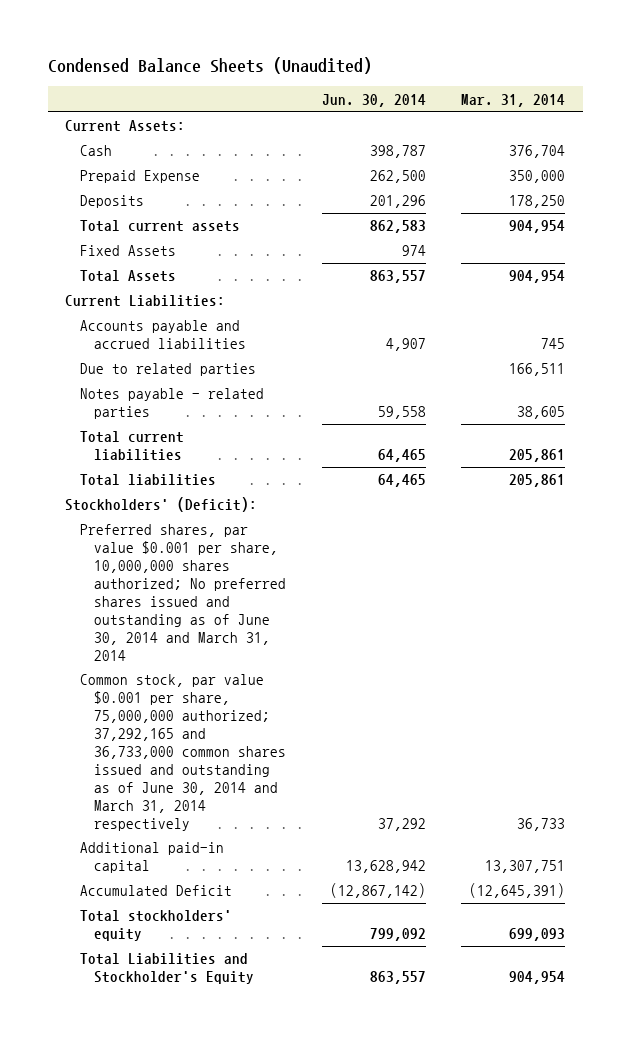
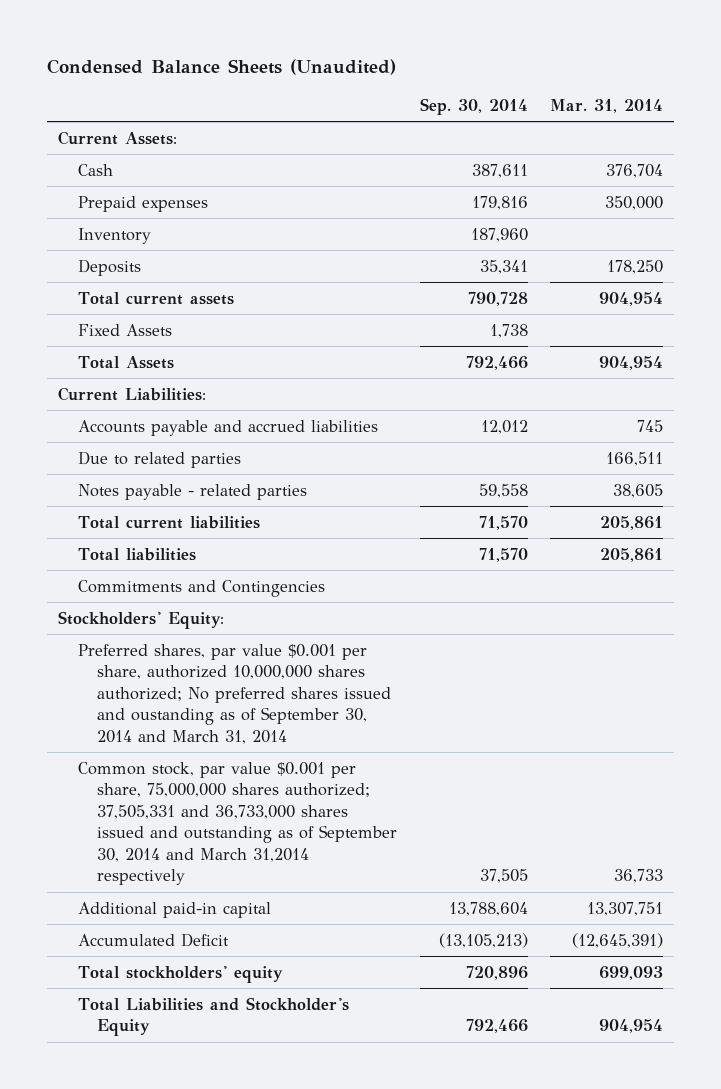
- | Jun. 30, 2014 | Mar. 31, 2014
+ | Sep. 30, 2014 | Mar. 31, 2014
- Prepaid Expense | 262,500 | 350,000
+ Prepaid expenses | 179,816 | 350,000
+ Inventory | 187,960 |
- Stockholders' (Deficit):
- Preferred shares, par value $0.001 per share, 10,000,000 shares authorized; No preferred shares issued and outstanding as of June 30, 2014 and March 31, 2014
- Common stock, par value $0.001 per share, 75,000,000 authorized; 37,292,165 and 36,733,000 common shares issued and outstanding as of June 30, 2014 and March 31, 2014 respectively | 37,292 | 36,733
+ Commitments and Contingencies
+ Stockholders' Equity:
+ Preferred shares, par value $0.001 per share, authorized 10,000,000 shares authorized; No preferred shares issued and oustanding as of September 30, 2014 and March 31, 2014
+ Common stock, par value $0.001 per share, 75,000,000 shares authorized; 37,505,331 and 36,733,000 shares issued and outstanding as of September 30, 2014 and March 31,2014 respectively | 37,505 | 36,733

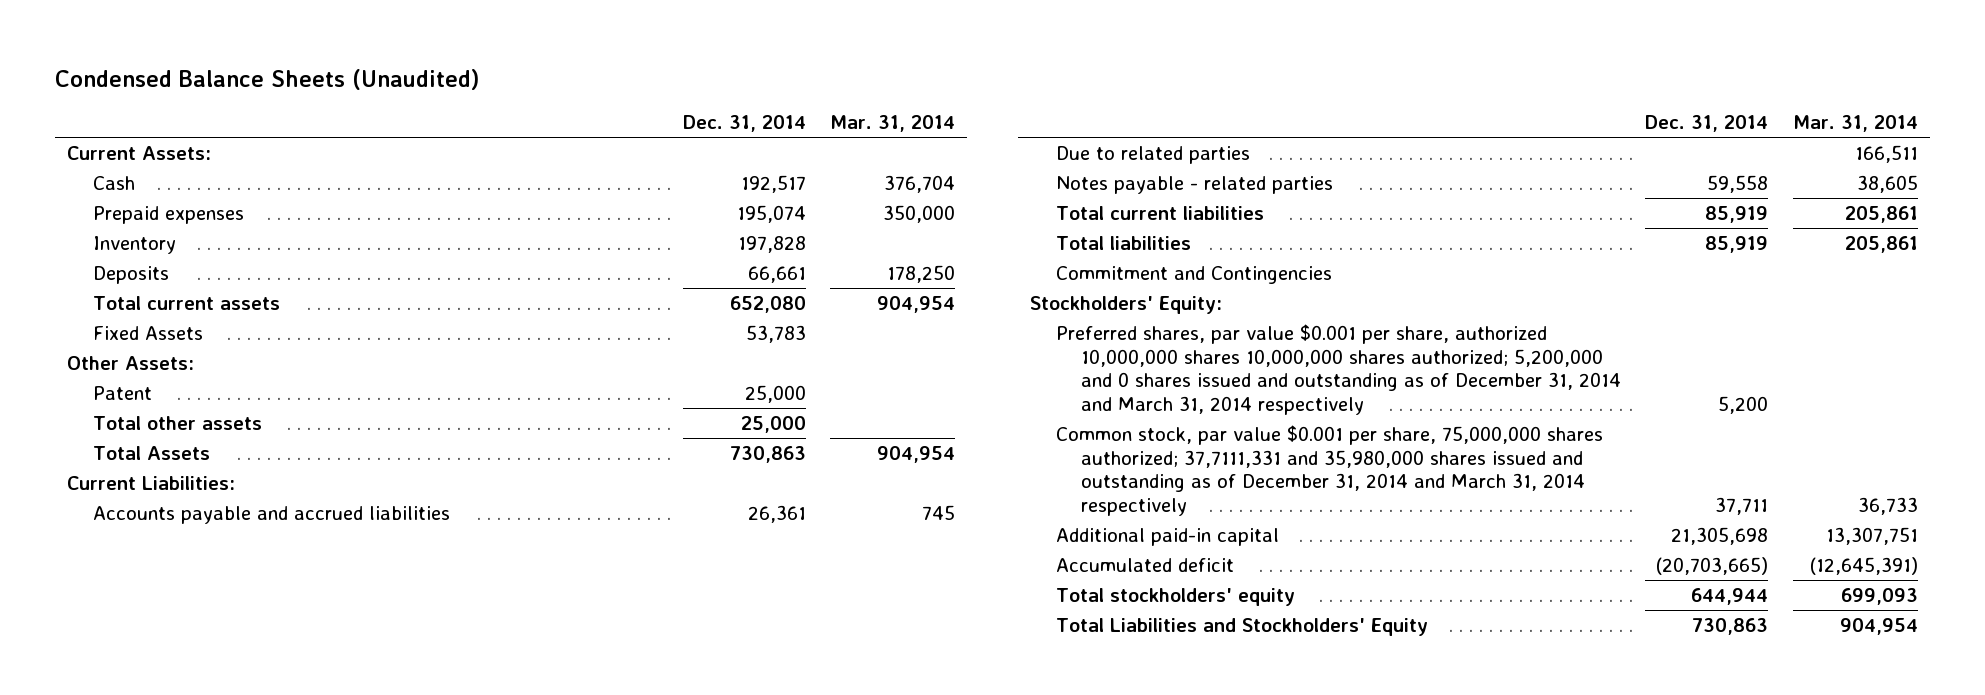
- | Sep. 30, 2014 | Mar. 31, 2014
+ | Dec. 31, 2014 | Mar. 31, 2014
+ Other Assets:
+ Patent | 25,000 |
+ Total other assets | 25,000 |
- Commitments and Contingencies
+ Commitment and Contingencies
- Preferred shares, par value $0.001 per share, authorized 10,000,000 shares authorized; No preferred shares issued and oustanding as of September 30, 2014 and March 31, 2014
- Common stock, par value $0.001 per share, 75,000,000 shares authorized; 37,505,331 and 36,733,000 shares issued and outstanding as of September 30, 2014 and March 31,2014 respectively | 37,505 | 36,733
+ Preferred shares, par value $0.001 per share, authorized 10,000,000 shares 10,000,000 shares authorized; 5,200,000 and 0 shares issued and outstanding as of December 31, 2014 and March 31, 2014 respectively | 5,200 |
+ Common stock, par value $0.001 per share, 75,000,000 shares authorized; 37,7111,331 and 35,980,000 shares issued and outstanding as of December 31, 2014 and March 31, 2014 respectively | 37,711 | 36,733
- Accumulated Deficit | (13,105,213) | (12,645,391)
+ Accumulated deficit | (20,703,665) | (12,645,391)
- Total Liabilities and Stockholder's Equity | 792,466 | 904,954
+ Total Liabilities and Stockholders' Equity | 730,863 | 904,954

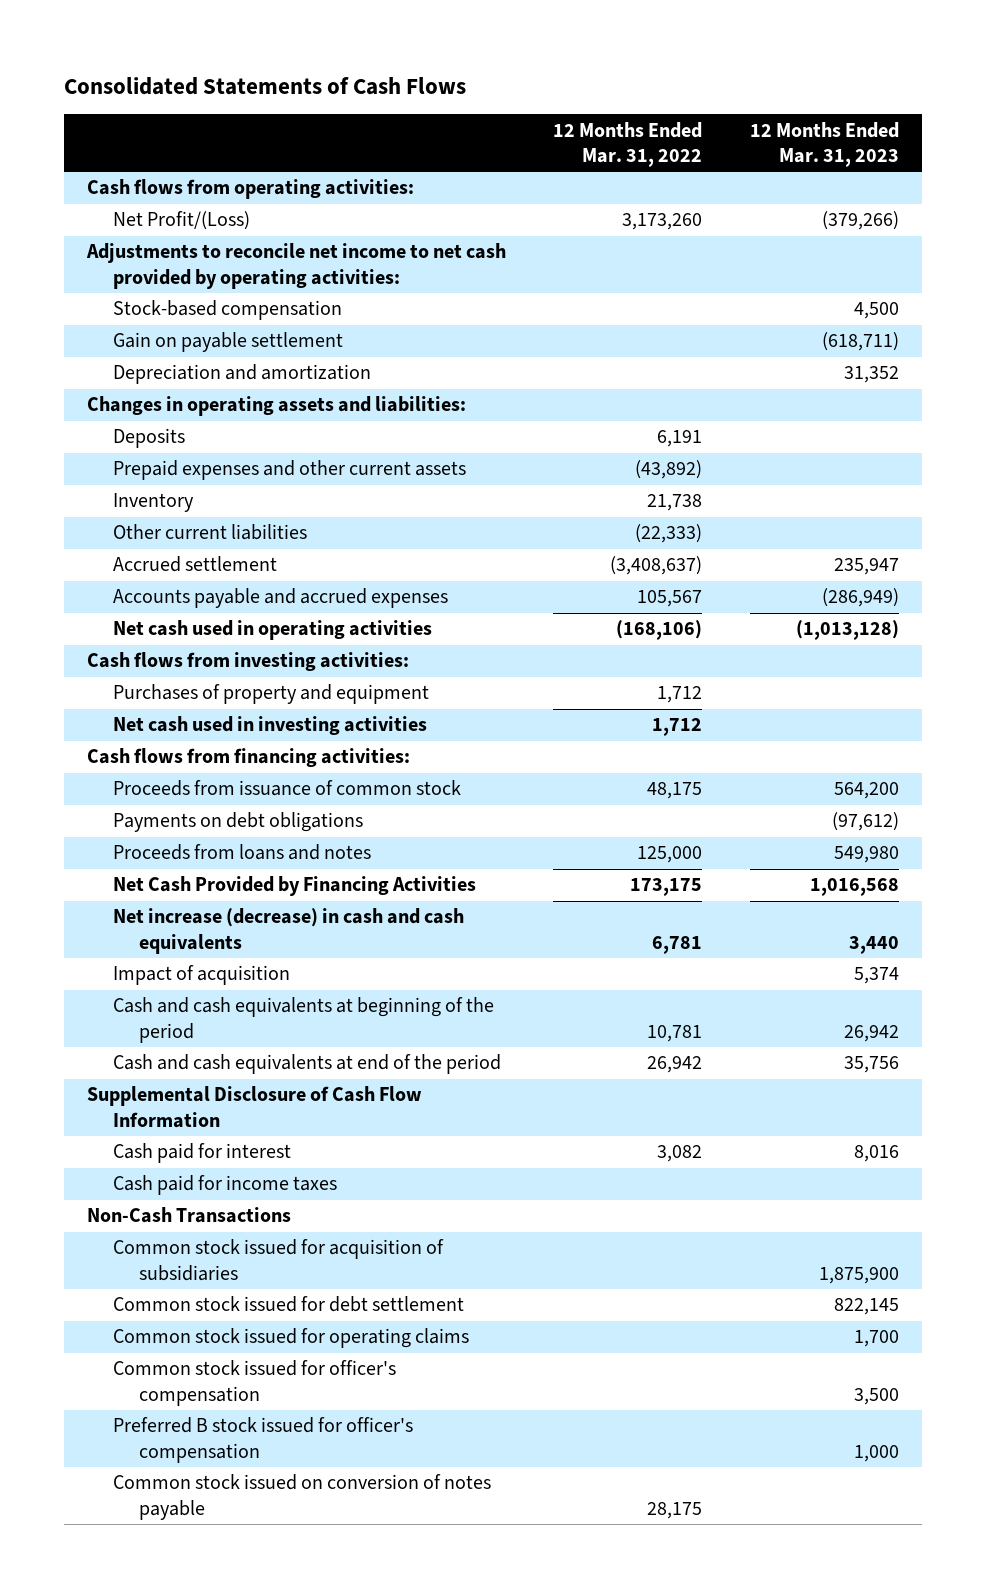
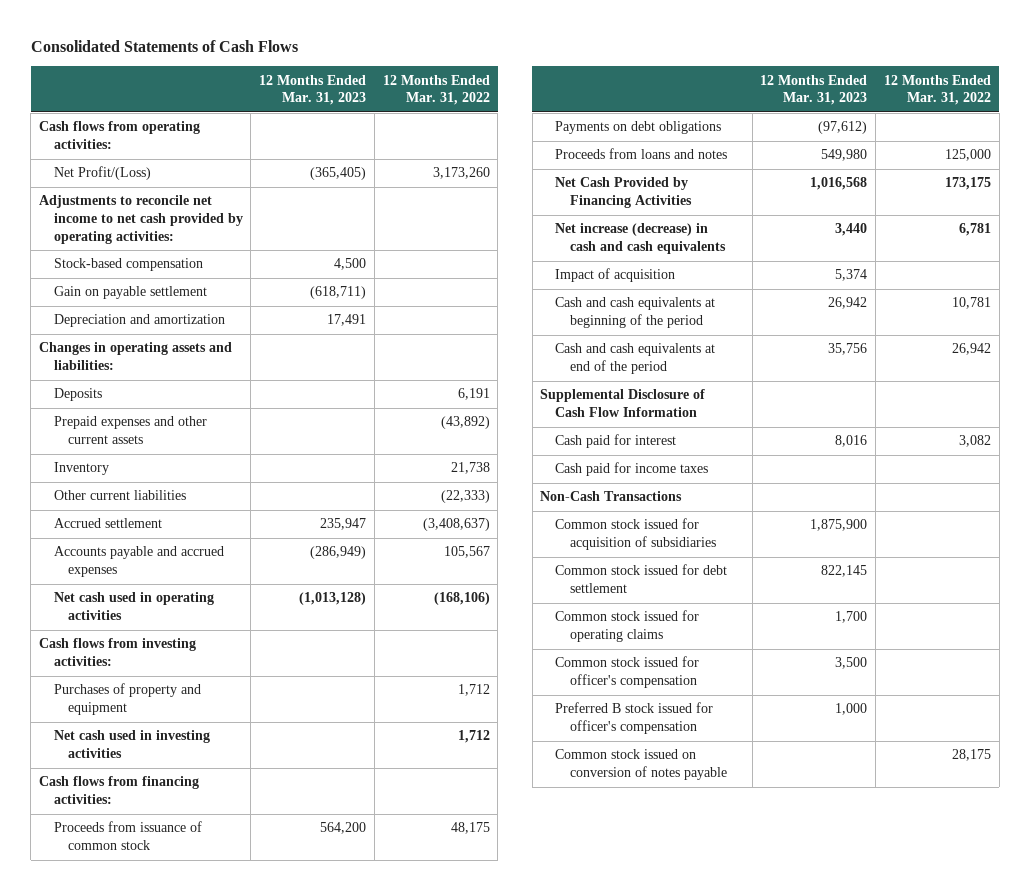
- | 12 Months Ended Mar. 31, 2022 | 12 Months Ended Mar. 31, 2023
+ | 12 Months Ended Mar. 31, 2023 | 12 Months Ended Mar. 31, 2022
- Net Profit/(Loss) | 3,173,260 | (379,266)
+ Net Profit/(Loss) | (365,405) | 3,173,260
- Depreciation and amortization | | 31,352
+ Depreciation and amortization | 17,491 |

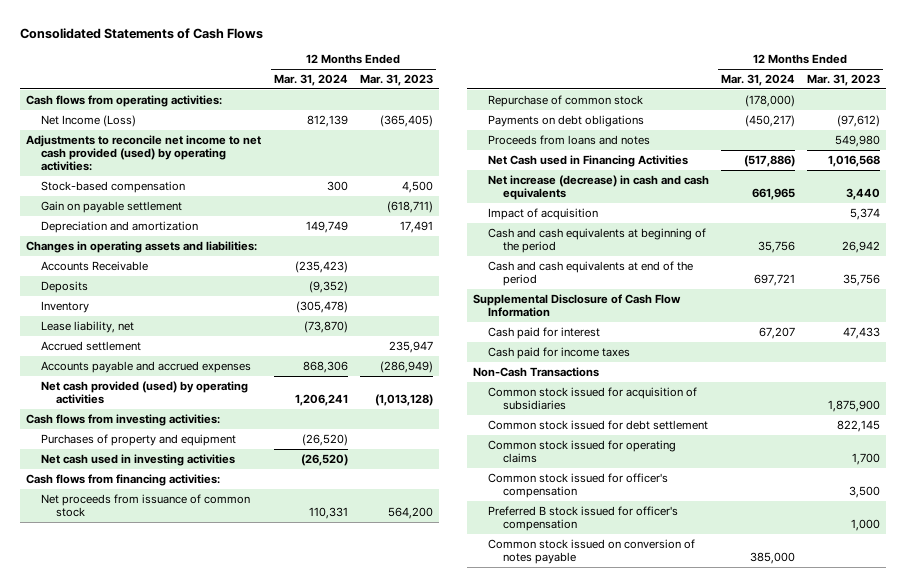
- | 12 Months Ended Mar. 31, 2023 | 12 Months Ended Mar. 31, 2022
+ | 12 Months Ended Mar. 31, 2024 | 12 Months Ended Mar. 31, 2023
- Net Profit/(Loss) | (365,405) | 3,173,260
- Adjustments to reconcile net income to net cash provided by operating activities:
+ Net Income (Loss) | 812,139 | (365,405)
+ Adjustments to reconcile net income to net cash provided (used) by operating activities:
+ Accounts Receivable | (235,423) |
- Prepaid expenses and other current assets | | (43,892)
- Other current liabilities | | (22,333)
+ Lease liability, net | (73,870) |
- Net cash used in operating activities | (1,013,128) | (168,106)
+ Net cash provided (used) by operating activities | 1,206,241 | (1,013,128)
- Proceeds from issuance of common stock | 564,200 | 48,175
+ Net proceeds from issuance of common stock | 110,331 | 564,200
+ Repurchase of common stock | (178,000) |
- Net Cash Provided by Financing Activities | 1,016,568 | 173,175
+ Net Cash used in Financing Activities | (517,886) | 1,016,568
- Cash paid for interest | 8,016 | 3,082
+ Cash paid for interest | 67,207 | 47,433

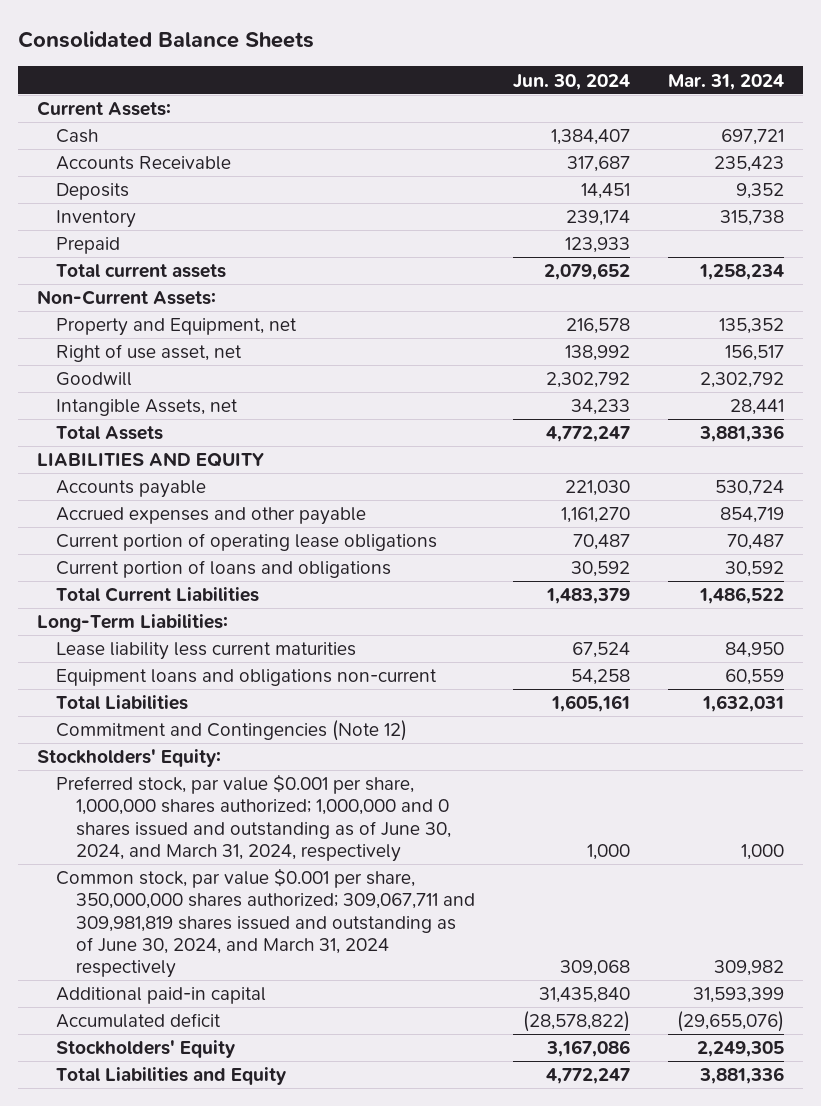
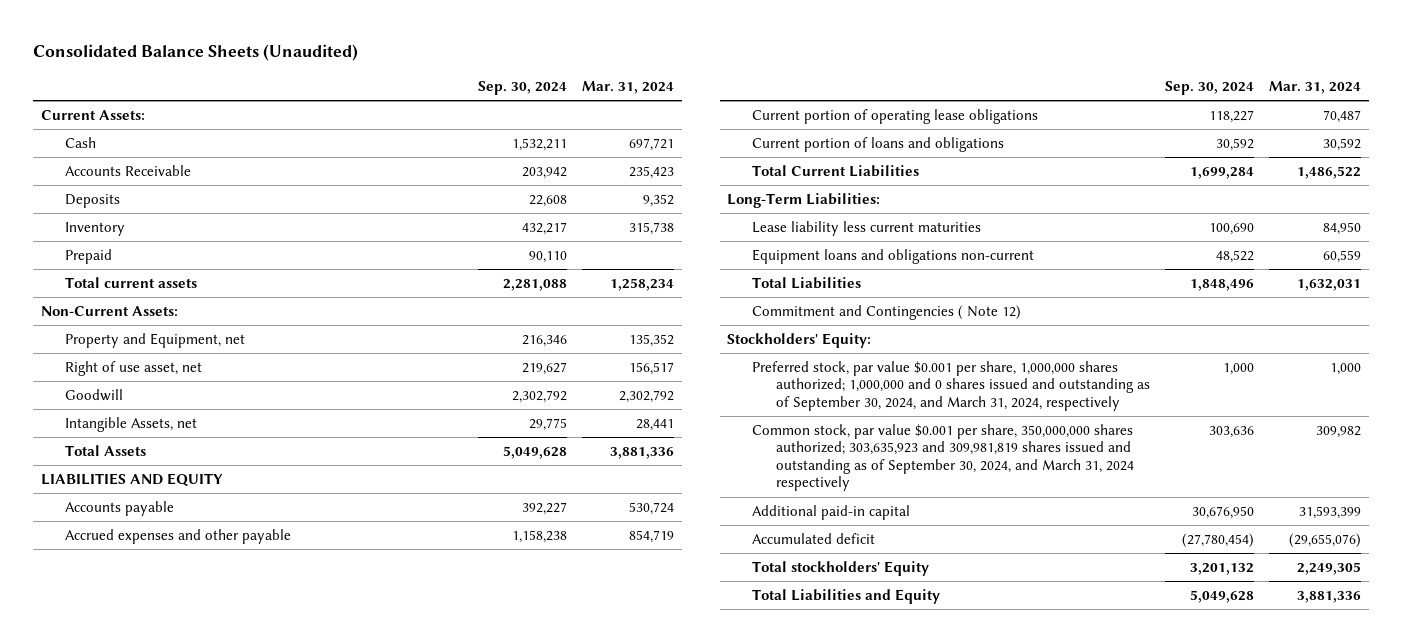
- Consolidated Balance Sheets
+ Consolidated Balance Sheets (Unaudited)
- | Jun. 30, 2024 | Mar. 31, 2024
+ | Sep. 30, 2024 | Mar. 31, 2024
- Commitment and Contingencies (Note 12)
+ Commitment and Contingencies ( Note 12)
- Preferred stock, par value $0.001 per share, 1,000,000 shares authorized; 1,000,000 and 0 shares issued and outstanding as of June 30, 2024, and March 31, 2024, respectively | 1,000 | 1,000
- Common stock, par value $0.001 per share, 350,000,000 shares authorized; 309,067,711 and 309,981,819 shares issued and outstanding as of June 30, 2024, and March 31, 2024 respectively | 309,068 | 309,982
+ Preferred stock, par value $0.001 per share, 1,000,000 shares authorized; 1,000,000 and 0 shares issued and outstanding as of September 30, 2024, and March 31, 2024, respectively | 1,000 | 1,000
+ Common stock, par value $0.001 per share, 350,000,000 shares authorized; 303,635,923 and 309,981,819 shares issued and outstanding as of September 30, 2024, and March 31, 2024 respectively | 303,636 | 309,982
- Stockholders' Equity | 3,167,086 | 2,249,305
+ Total stockholders' Equity | 3,201,132 | 2,249,305

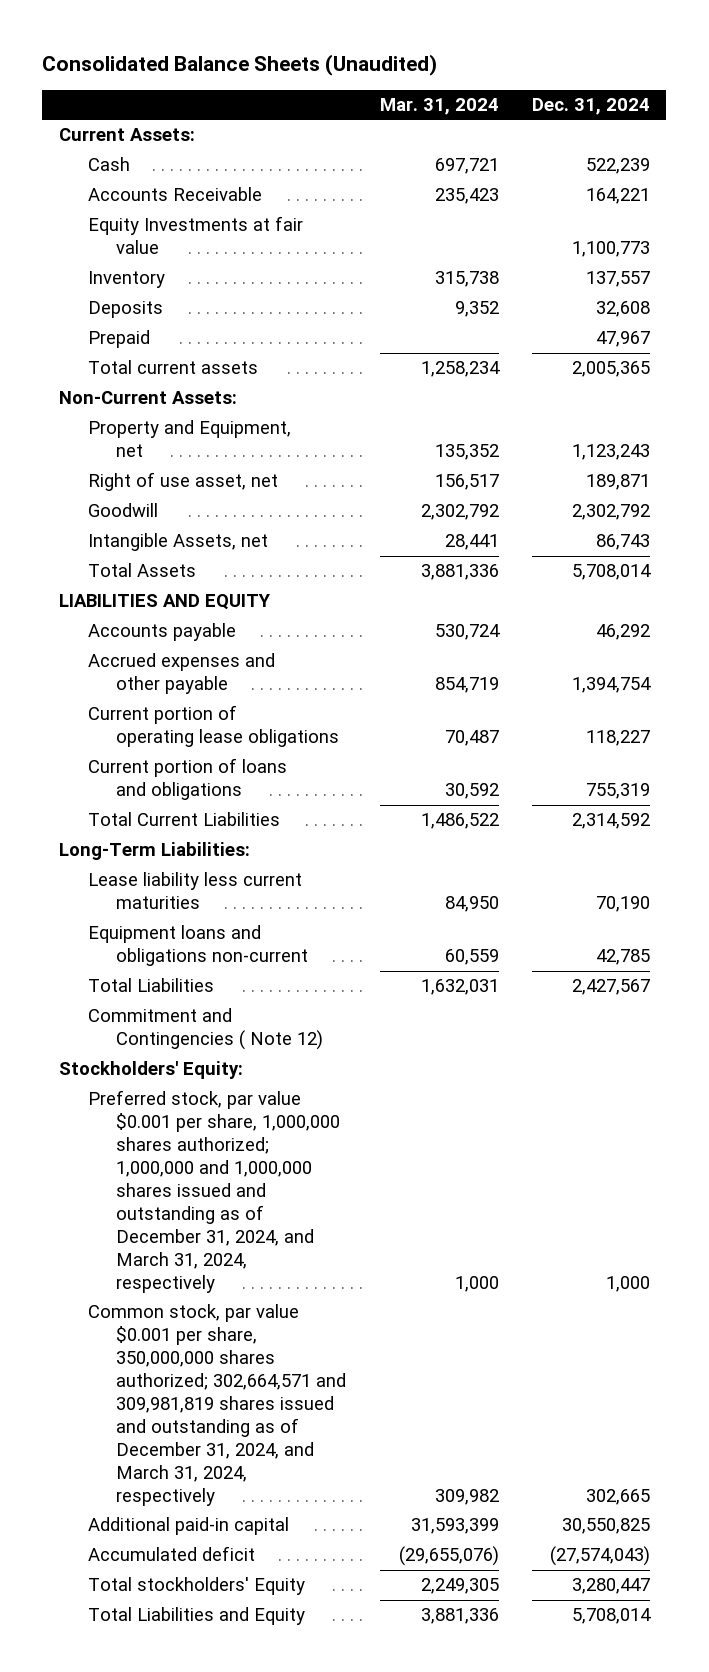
- | Sep. 30, 2024 | Mar. 31, 2024
+ | Mar. 31, 2024 | Dec. 31, 2024
+ Equity Investments at fair value | | 1,100,773
moved down: Deposits | 9,352 | 32,608
- Preferred stock, par value $0.001 per share, 1,000,000 shares authorized; 1,000,000 and 0 shares issued and outstanding as of September 30, 2024, and March 31, 2024, respectively | 1,000 | 1,000
- Common stock, par value $0.001 per share, 350,000,000 shares authorized; 303,635,923 and 309,981,819 shares issued and outstanding as of September 30, 2024, and March 31, 2024 respectively | 303,636 | 309,982
+ Preferred stock, par value $0.001 per share, 1,000,000 shares authorized; 1,000,000 and 1,000,000 shares issued and outstanding as of December 31, 2024, and March 31, 2024, respectively | 1,000 | 1,000
+ Common stock, par value $0.001 per share, 350,000,000 shares authorized; 302,664,571 and 309,981,819 shares issued and outstanding as of December 31, 2024, and March 31, 2024, respectively | 309,982 | 302,665

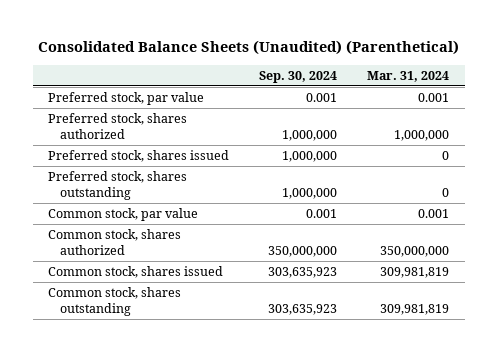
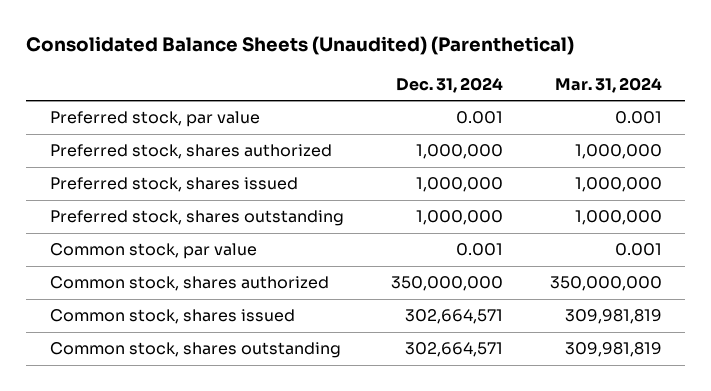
- | Sep. 30, 2024 | Mar. 31, 2024
+ | Dec. 31, 2024 | Mar. 31, 2024
- Preferred stock, shares issued | 1,000,000 | 0
- Preferred stock, shares outstanding | 1,000,000 | 0
+ Preferred stock, shares issued | 1,000,000 | 1,000,000
+ Preferred stock, shares outstanding | 1,000,000 | 1,000,000

